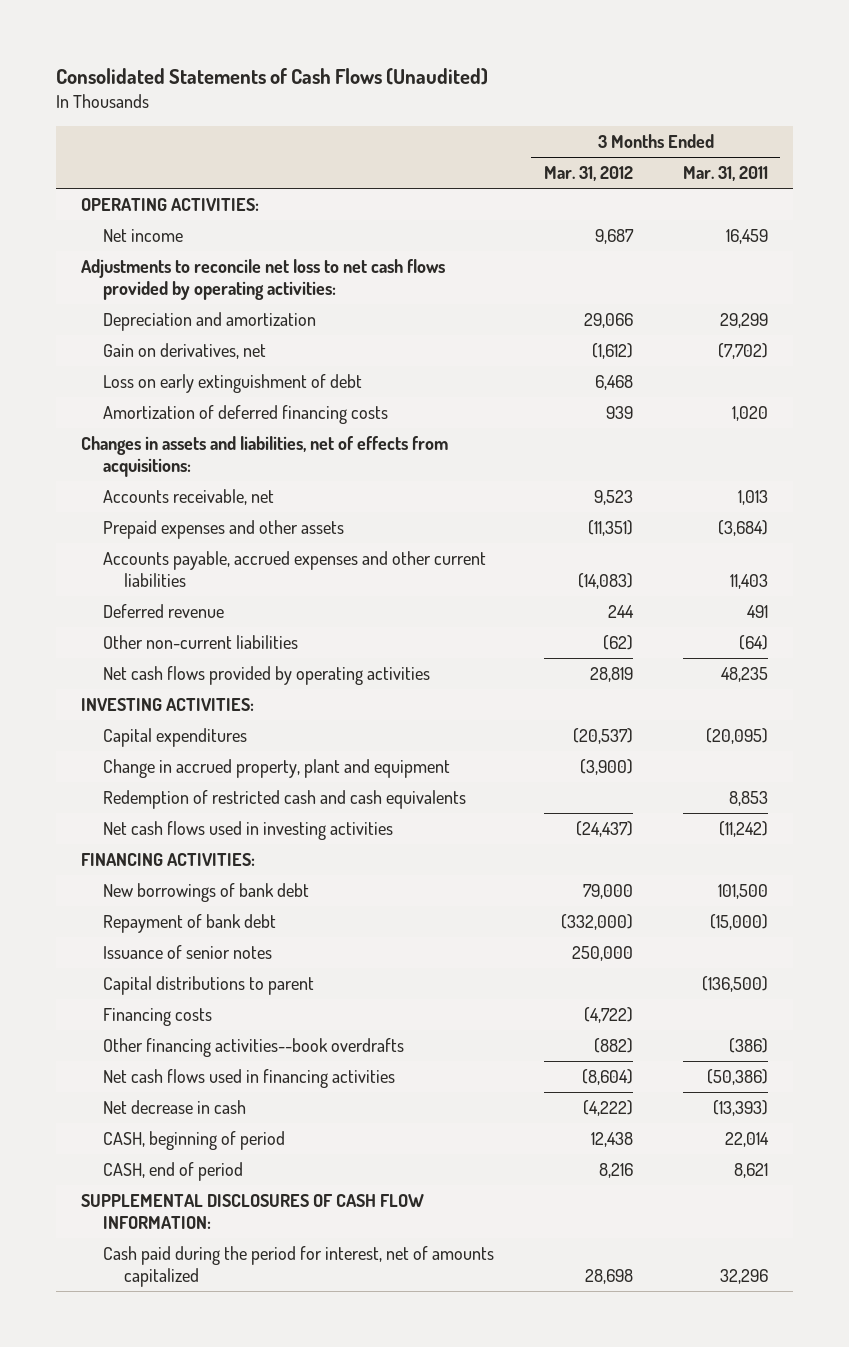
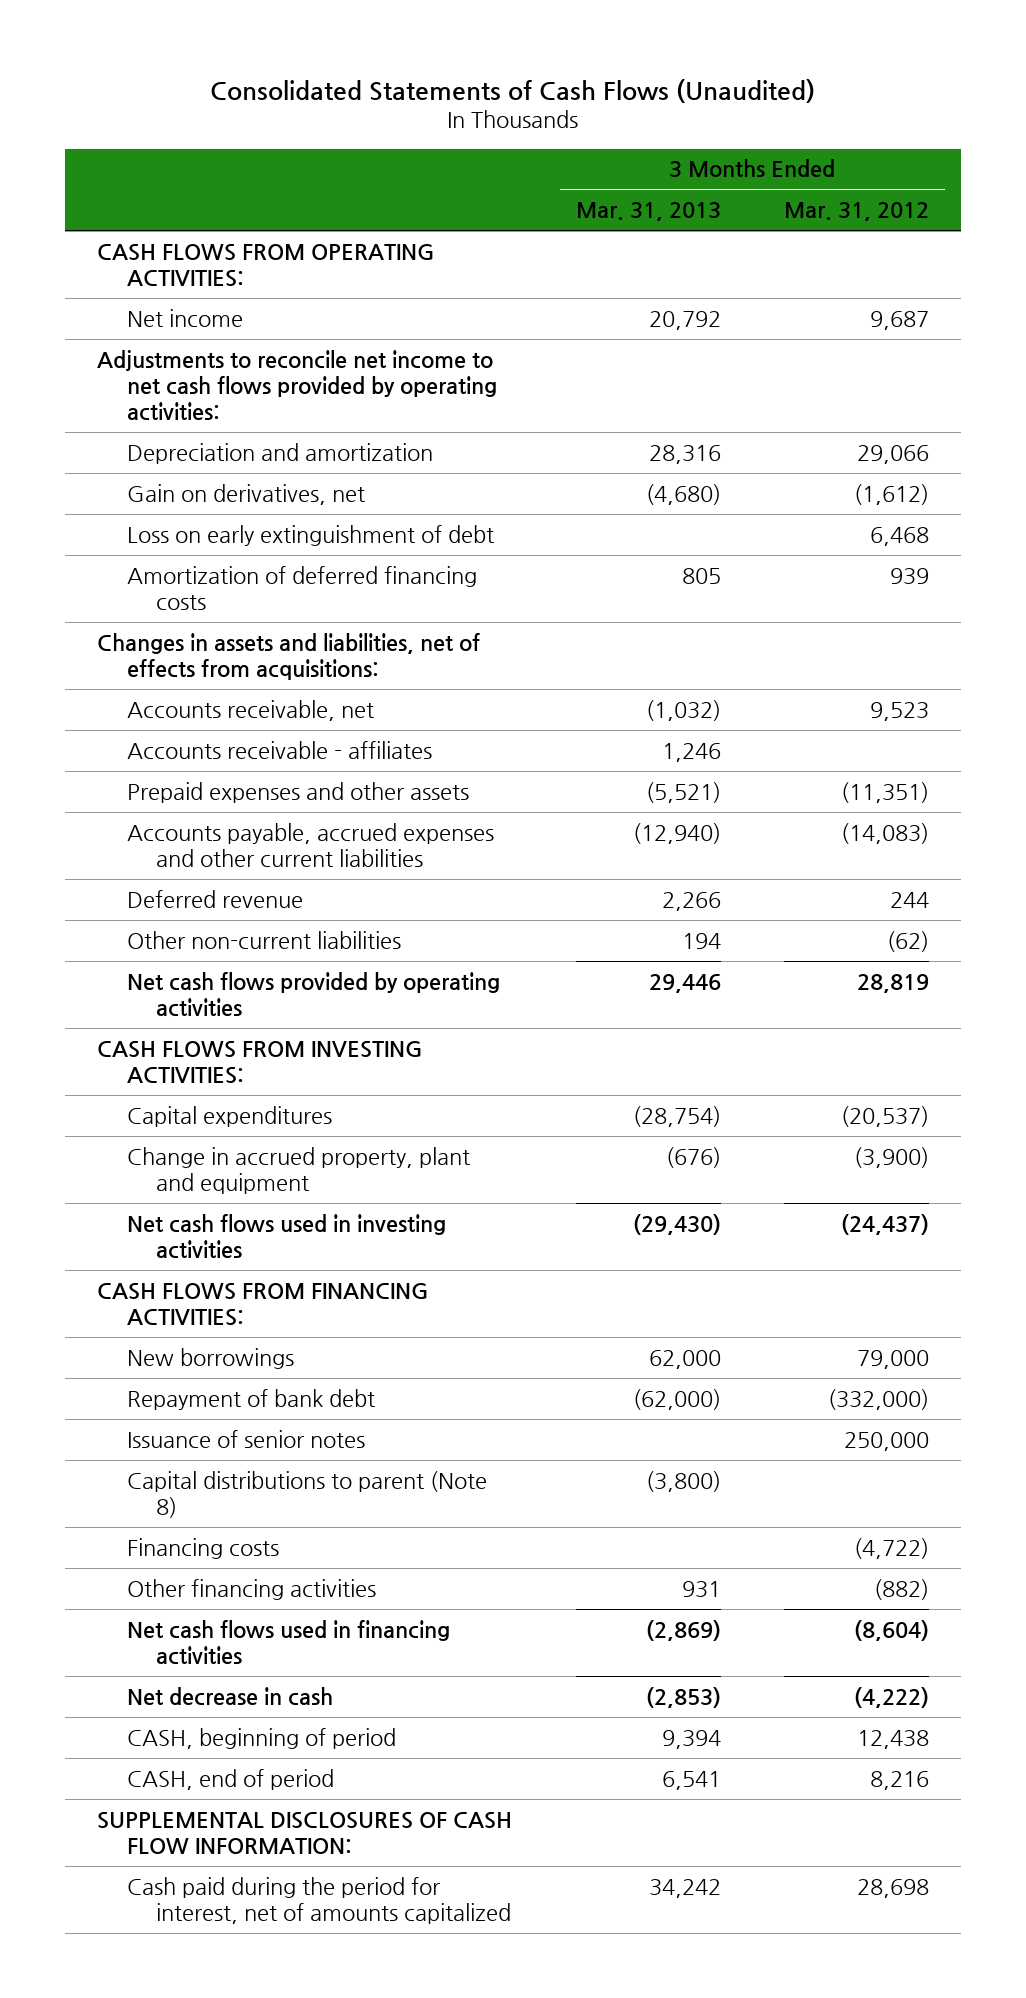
- | 3 Months Ended Mar. 31, 2012 | 3 Months Ended Mar. 31, 2011
+ | 3 Months Ended Mar. 31, 2013 | 3 Months Ended Mar. 31, 2012
- OPERATING ACTIVITIES:
+ CASH FLOWS FROM OPERATING ACTIVITIES:
- Adjustments to reconcile net loss to net cash flows provided by operating activities:
+ Adjustments to reconcile net income to net cash flows provided by operating activities:
+ Accounts receivable - affiliates | 1,246 |
- INVESTING ACTIVITIES:
+ CASH FLOWS FROM INVESTING ACTIVITIES:
- Redemption of restricted cash and cash equivalents | | 8,853
- FINANCING ACTIVITIES:
- New borrowings of bank debt | 79,000 | 101,500
+ CASH FLOWS FROM FINANCING ACTIVITIES:
+ New borrowings | 62,000 | 79,000
- Capital distributions to parent | | (136,500)
+ Capital distributions to parent (Note 8) | (3,800) |
- Other financing activities--book overdrafts | (882) | (386)
+ Other financing activities | 931 | (882)

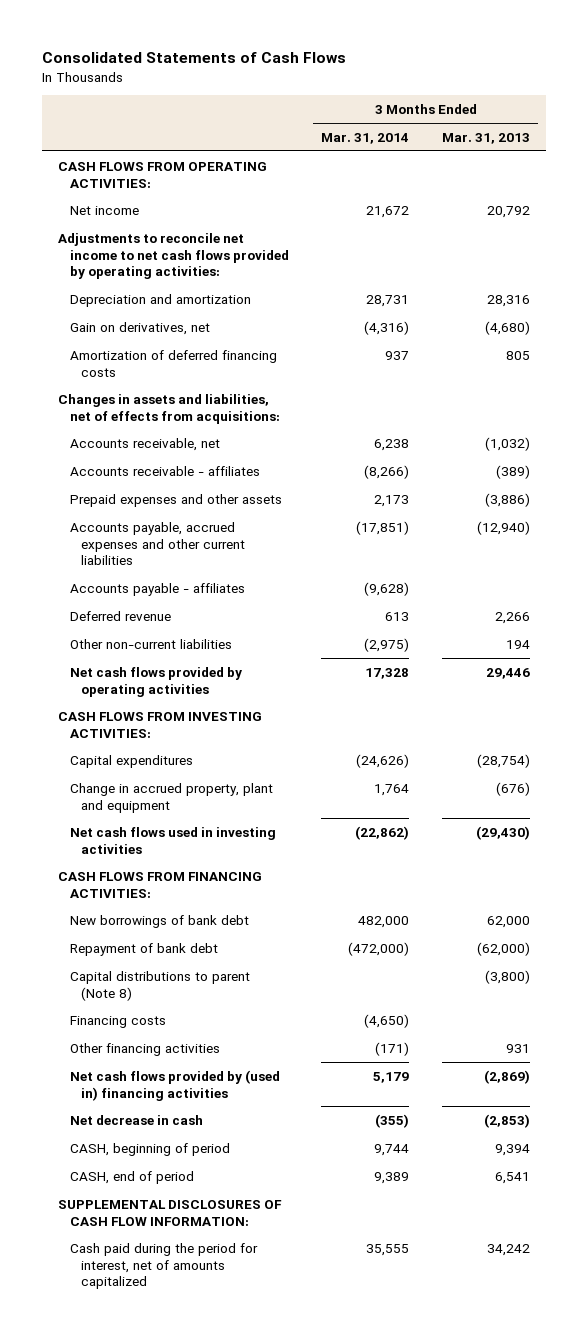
- Consolidated Statements of Cash Flows (Unaudited)
+ Consolidated Statements of Cash Flows
- | 3 Months Ended Mar. 31, 2013 | 3 Months Ended Mar. 31, 2012
+ | 3 Months Ended Mar. 31, 2014 | 3 Months Ended Mar. 31, 2013
- Loss on early extinguishment of debt | | 6,468
- Accounts receivable - affiliates | 1,246 |
- Prepaid expenses and other assets | (5,521) | (11,351)
+ Accounts receivable - affiliates | (8,266) | (389)
+ Prepaid expenses and other assets | 2,173 | (3,886)
+ Accounts payable - affiliates | (9,628) |
- New borrowings | 62,000 | 79,000
+ New borrowings of bank debt | 482,000 | 62,000
- Issuance of senior notes | | 250,000
- Net cash flows used in financing activities | (2,869) | (8,604)
+ Net cash flows provided by (used in) financing activities | 5,179 | (2,869)

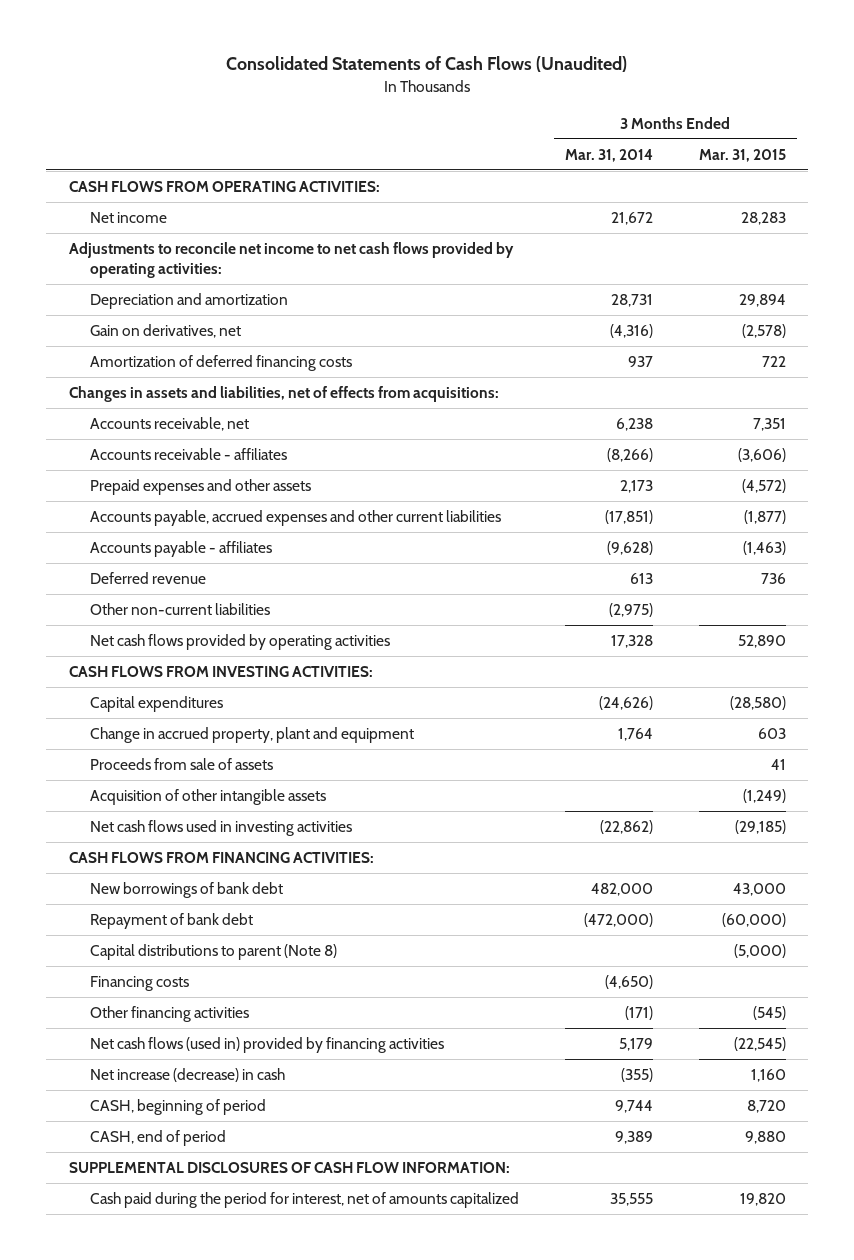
- Consolidated Statements of Cash Flows
+ Consolidated Statements of Cash Flows (Unaudited)
- | 3 Months Ended Mar. 31, 2014 | 3 Months Ended Mar. 31, 2013
+ | 3 Months Ended Mar. 31, 2014 | 3 Months Ended Mar. 31, 2015
+ Proceeds from sale of assets | | 41
+ Acquisition of other intangible assets | | (1,249)
- Net cash flows provided by (used in) financing activities | 5,179 | (2,869)
- Net decrease in cash | (355) | (2,853)
+ Net cash flows (used in) provided by financing activities | 5,179 | (22,545)
+ Net increase (decrease) in cash | (355) | 1,160

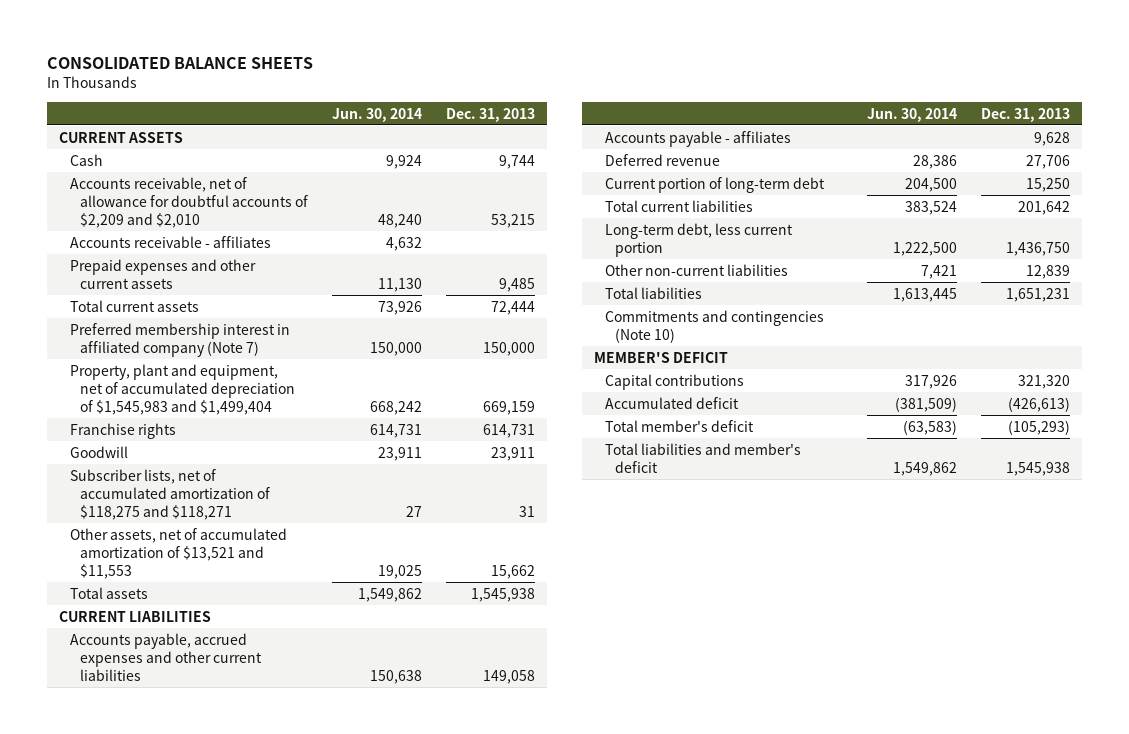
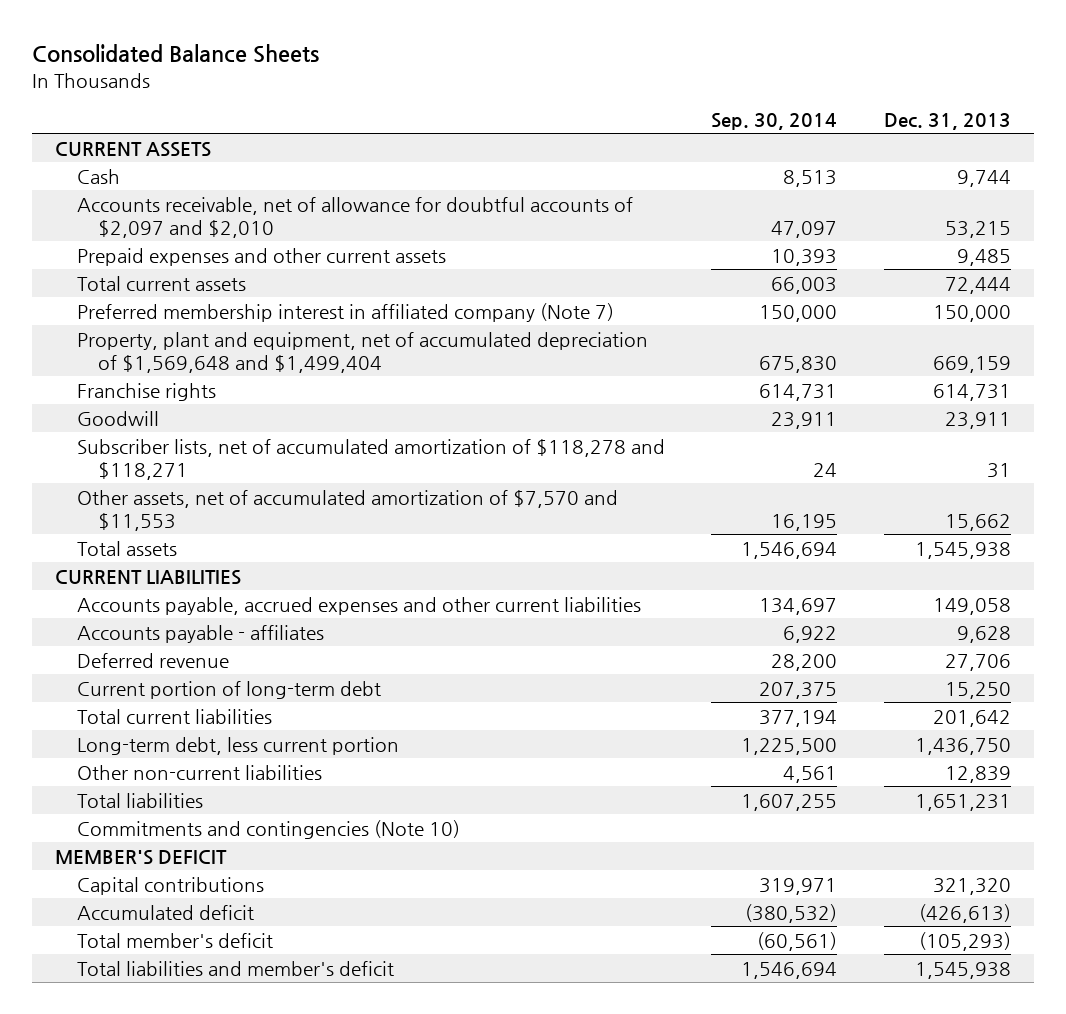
- CONSOLIDATED BALANCE SHEETS
+ Consolidated Balance Sheets
- | Jun. 30, 2014 | Dec. 31, 2013
+ | Sep. 30, 2014 | Dec. 31, 2013
- Accounts receivable, net of allowance for doubtful accounts of $2,209 and $2,010 | 48,240 | 53,215
- Accounts receivable - affiliates | 4,632 |
+ Accounts receivable, net of allowance for doubtful accounts of $2,097 and $2,010 | 47,097 | 53,215
- Property, plant and equipment, net of accumulated depreciation of $1,545,983 and $1,499,404 | 668,242 | 669,159
+ Property, plant and equipment, net of accumulated depreciation of $1,569,648 and $1,499,404 | 675,830 | 669,159
- Subscriber lists, net of accumulated amortization of $118,275 and $118,271 | 27 | 31
- Other assets, net of accumulated amortization of $13,521 and $11,553 | 19,025 | 15,662
+ Subscriber lists, net of accumulated amortization of $118,278 and $118,271 | 24 | 31
+ Other assets, net of accumulated amortization of $7,570 and $11,553 | 16,195 | 15,662

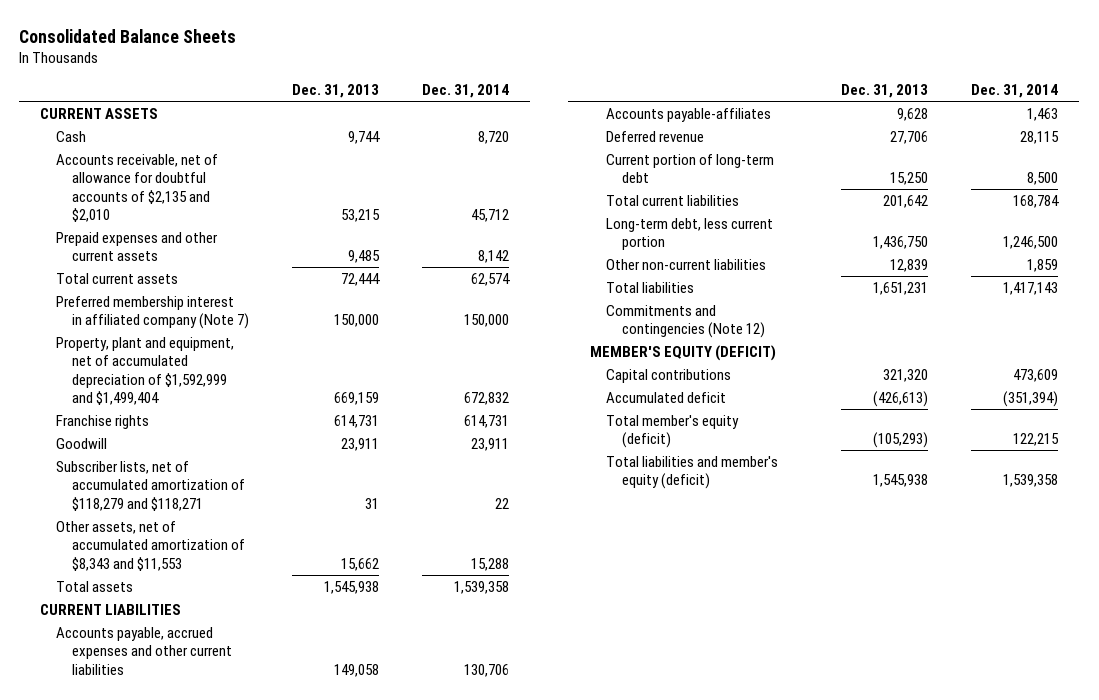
- | Sep. 30, 2014 | Dec. 31, 2013
+ | Dec. 31, 2013 | Dec. 31, 2014
- Accounts receivable, net of allowance for doubtful accounts of $2,097 and $2,010 | 47,097 | 53,215
+ Accounts receivable, net of allowance for doubtful accounts of $2,135 and $2,010 | 53,215 | 45,712
- Property, plant and equipment, net of accumulated depreciation of $1,569,648 and $1,499,404 | 675,830 | 669,159
+ Property, plant and equipment, net of accumulated depreciation of $1,592,999 and $1,499,404 | 669,159 | 672,832
- Subscriber lists, net of accumulated amortization of $118,278 and $118,271 | 24 | 31
- Other assets, net of accumulated amortization of $7,570 and $11,553 | 16,195 | 15,662
+ Subscriber lists, net of accumulated amortization of $118,279 and $118,271 | 31 | 22
+ Other assets, net of accumulated amortization of $8,343 and $11,553 | 15,662 | 15,288
- Accounts payable - affiliates | 6,922 | 9,628
+ Accounts payable-affiliates | 9,628 | 1,463
- Commitments and contingencies (Note 10)
- MEMBER'S DEFICIT
+ Commitments and contingencies (Note 12)
+ MEMBER'S EQUITY (DEFICIT)
- Total member's deficit | (60,561) | (105,293)
- Total liabilities and member's deficit | 1,546,694 | 1,545,938
+ Total member's equity (deficit) | (105,293) | 122,215
+ Total liabilities and member's equity (deficit) | 1,545,938 | 1,539,358

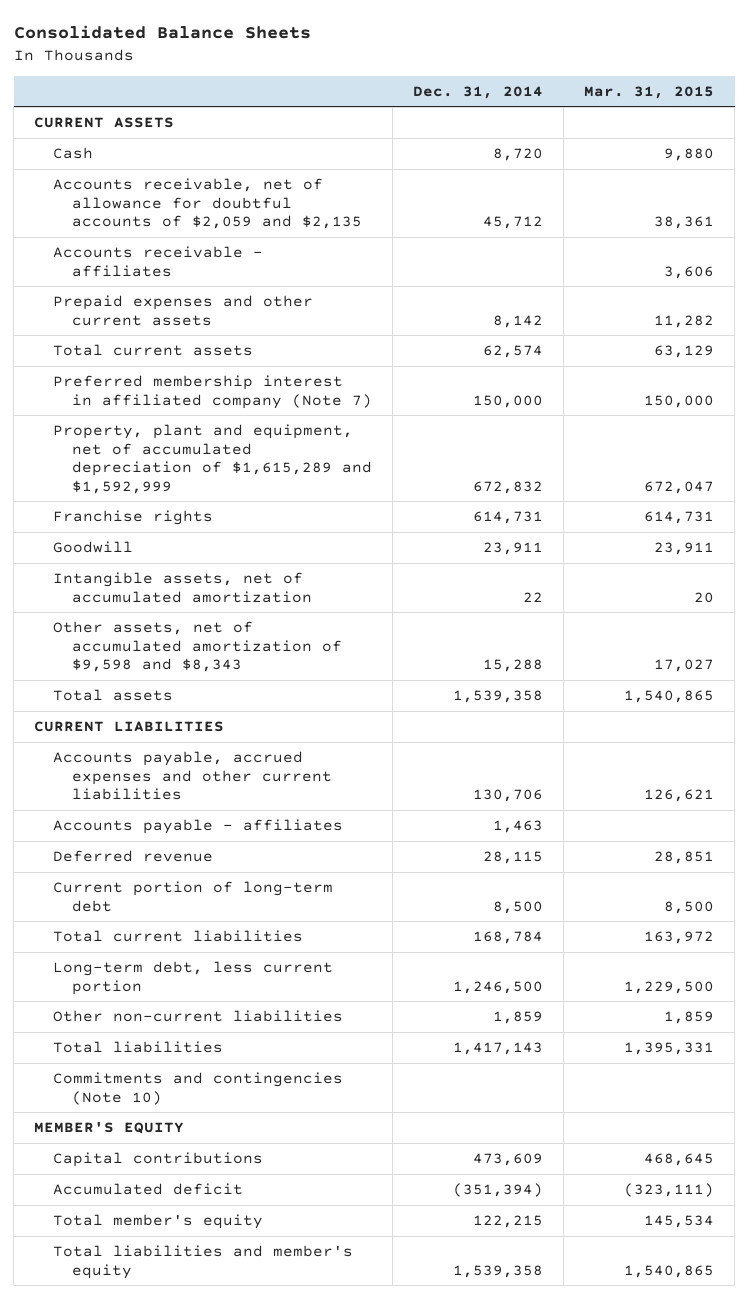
- | Dec. 31, 2013 | Dec. 31, 2014
+ | Dec. 31, 2014 | Mar. 31, 2015
- Accounts receivable, net of allowance for doubtful accounts of $2,135 and $2,010 | 53,215 | 45,712
+ Accounts receivable, net of allowance for doubtful accounts of $2,059 and $2,135 | 45,712 | 38,361
+ Accounts receivable - affiliates | | 3,606
- Property, plant and equipment, net of accumulated depreciation of $1,592,999 and $1,499,404 | 669,159 | 672,832
+ Property, plant and equipment, net of accumulated depreciation of $1,615,289 and $1,592,999 | 672,832 | 672,047
- Subscriber lists, net of accumulated amortization of $118,279 and $118,271 | 31 | 22
- Other assets, net of accumulated amortization of $8,343 and $11,553 | 15,662 | 15,288
+ Intangible assets, net of accumulated amortization | 22 | 20
+ Other assets, net of accumulated amortization of $9,598 and $8,343 | 15,288 | 17,027
- Accounts payable-affiliates | 9,628 | 1,463
+ Accounts payable - affiliates | 1,463 |
- Commitments and contingencies (Note 12)
- MEMBER'S EQUITY (DEFICIT)
+ Commitments and contingencies (Note 10)
+ MEMBER'S EQUITY
- Total member's equity (deficit) | (105,293) | 122,215
- Total liabilities and member's equity (deficit) | 1,545,938 | 1,539,358
+ Total member's equity | 122,215 | 145,534
+ Total liabilities and member's equity | 1,539,358 | 1,540,865

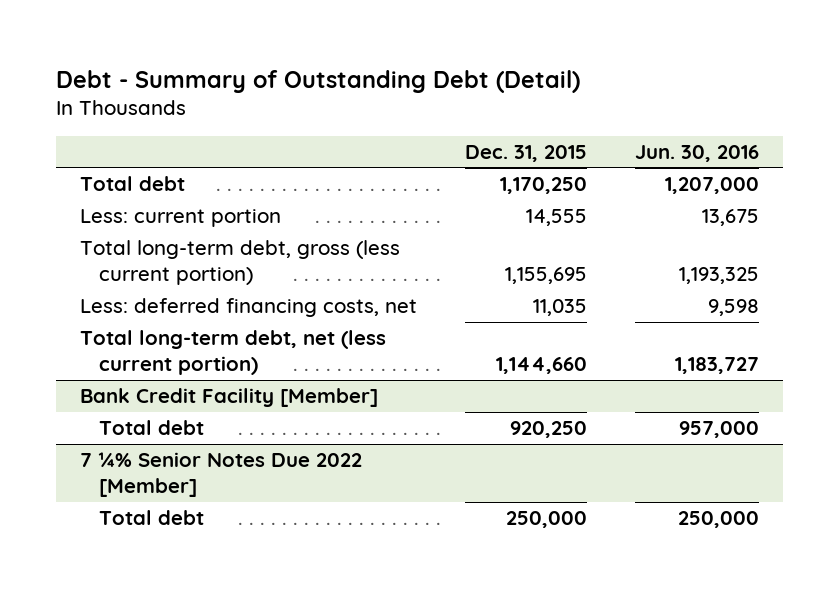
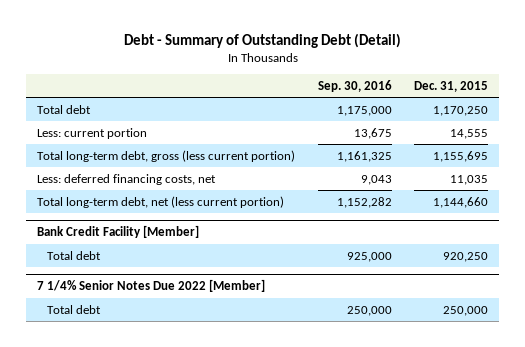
- | Dec. 31, 2015 | Jun. 30, 2016
+ | Sep. 30, 2016 | Dec. 31, 2015
- 7 ¼% Senior Notes Due 2022 [Member]
+ 7 1/4% Senior Notes Due 2022 [Member]

